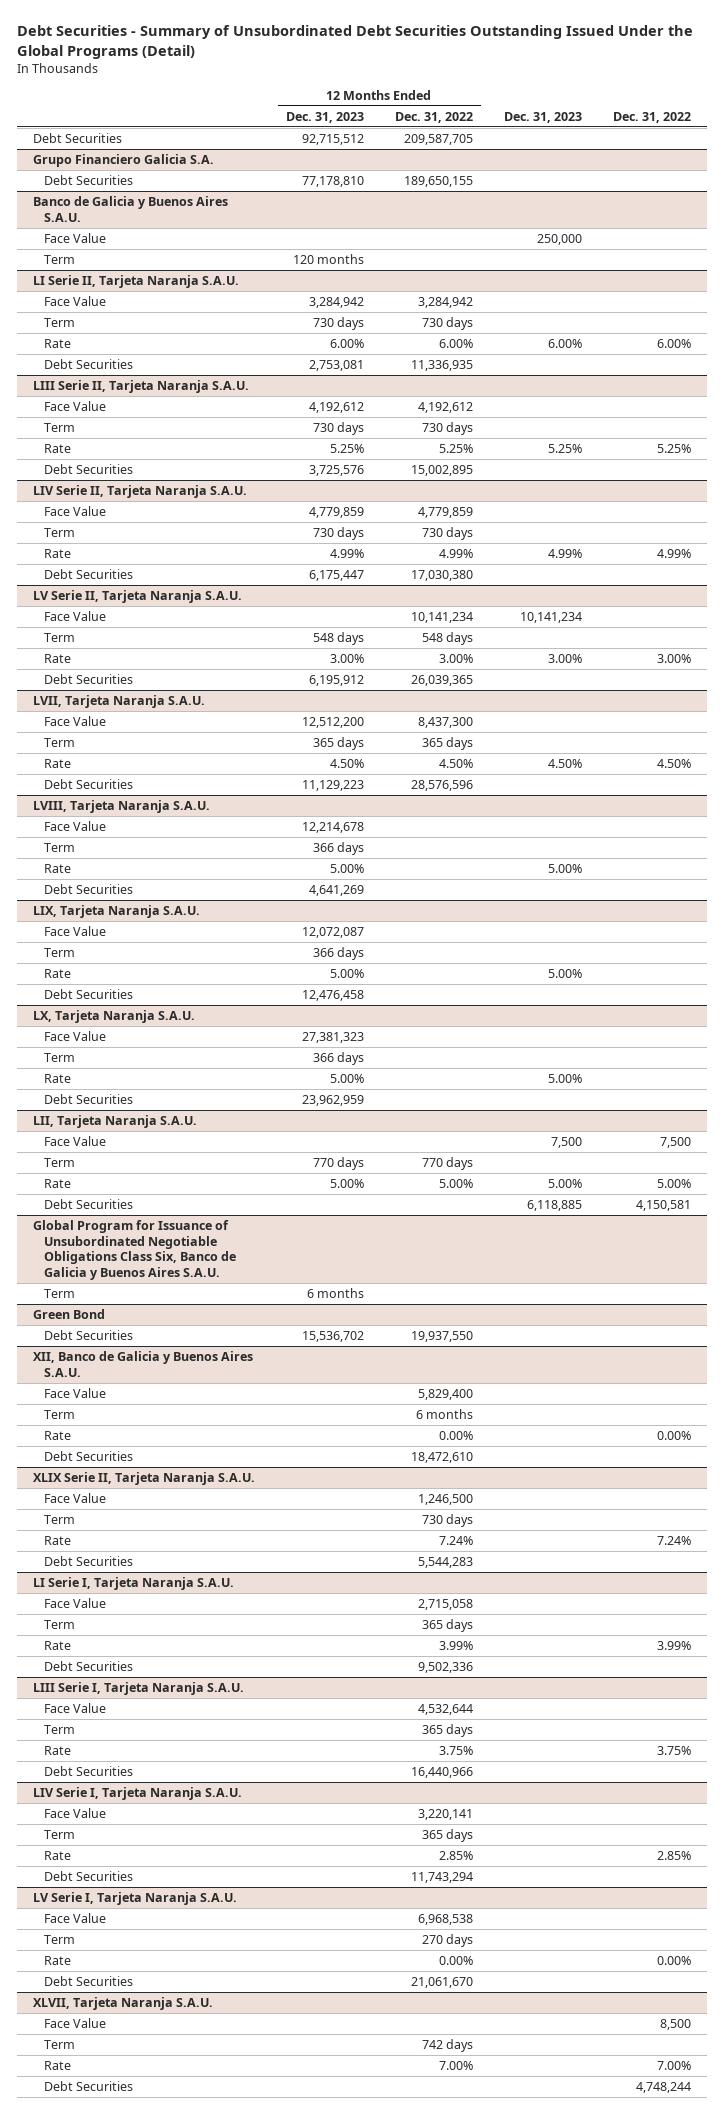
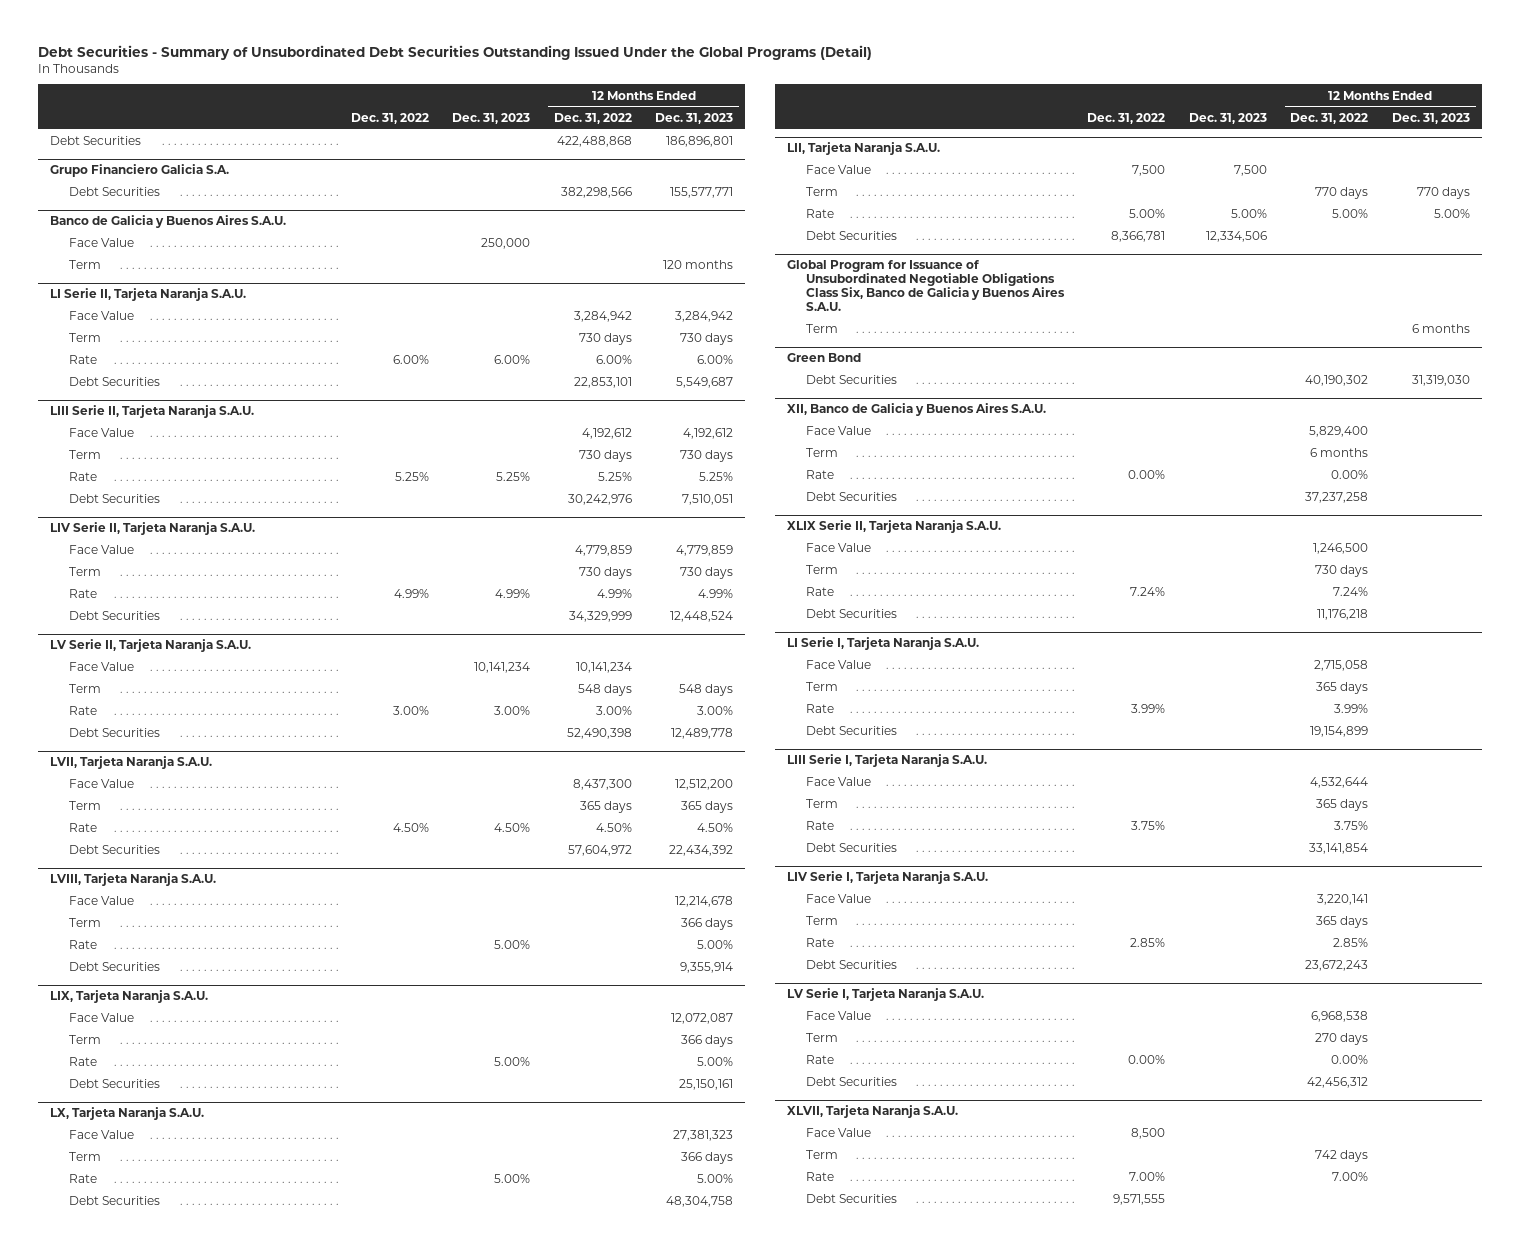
- | 12 Months Ended Dec. 31, 2023 | 12 Months Ended Dec. 31, 2022 | Dec. 31, 2023 | Dec. 31, 2022
+ | Dec. 31, 2022 | Dec. 31, 2023 | 12 Months Ended Dec. 31, 2022 | 12 Months Ended Dec. 31, 2023
- Debt Securities | 92,715,512 | 209,587,705 | |
+ Debt Securities | | | 422,488,868 | 186,896,801
@ Grupo Financiero Galicia S.A.
- Debt Securities | 77,178,810 | 189,650,155 | |
+ Debt Securities | | | 382,298,566 | 155,577,771
@ LI Serie II, Tarjeta Naranja S.A.U.
- Debt Securities | 2,753,081 | 11,336,935 | |
+ Debt Securities | | | 22,853,101 | 5,549,687
@ LIII Serie II, Tarjeta Naranja S.A.U.
- Debt Securities | 3,725,576 | 15,002,895 | |
+ Debt Securities | | | 30,242,976 | 7,510,051
@ LIV Serie II, Tarjeta Naranja S.A.U.
- Debt Securities | 6,175,447 | 17,030,380 | |
+ Debt Securities | | | 34,329,999 | 12,448,524
@ LV Serie II, Tarjeta Naranja S.A.U.
- Debt Securities | 6,195,912 | 26,039,365 | |
+ Debt Securities | | | 52,490,398 | 12,489,778
@ LVII, Tarjeta Naranja S.A.U.
- Debt Securities | 11,129,223 | 28,576,596 | |
+ Debt Securities | | | 57,604,972 | 22,434,392
@ LVIII, Tarjeta Naranja S.A.U.
- Debt Securities | 4,641,269 | | |
+ Debt Securities | | | | 9,355,914
@ LIX, Tarjeta Naranja S.A.U.
- Debt Securities | 12,476,458 | | |
+ Debt Securities | | | | 25,150,161
@ LX, Tarjeta Naranja S.A.U.
- Debt Securities | 23,962,959 | | |
+ Debt Securities | | | | 48,304,758
@ LII, Tarjeta Naranja S.A.U.
- Debt Securities | | | 6,118,885 | 4,150,581
+ Debt Securities | 8,366,781 | 12,334,506 | |
@ Green Bond
- Debt Securities | 15,536,702 | 19,937,550 | |
+ Debt Securities | | | 40,190,302 | 31,319,030
@ XII, Banco de Galicia y Buenos Aires S.A.U.
- Debt Securities | | 18,472,610 | |
+ Debt Securities | | | 37,237,258 |
@ XLIX Serie II, Tarjeta Naranja S.A.U.
- Debt Securities | | 5,544,283 | |
+ Debt Securities | | | 11,176,218 |
@ LI Serie I, Tarjeta Naranja S.A.U.
- Debt Securities | | 9,502,336 | |
+ Debt Securities | | | 19,154,899 |
@ LIII Serie I, Tarjeta Naranja S.A.U.
- Debt Securities | | 16,440,966 | |
+ Debt Securities | | | 33,141,854 |
@ LIV Serie I, Tarjeta Naranja S.A.U.
- Debt Securities | | 11,743,294 | |
+ Debt Securities | | | 23,672,243 |
@ LV Serie I, Tarjeta Naranja S.A.U.
- Debt Securities | | 21,061,670 | |
+ Debt Securities | | | 42,456,312 |
@ XLVII, Tarjeta Naranja S.A.U.
- Debt Securities | | | | 4,748,244
+ Debt Securities | 9,571,555 | | |

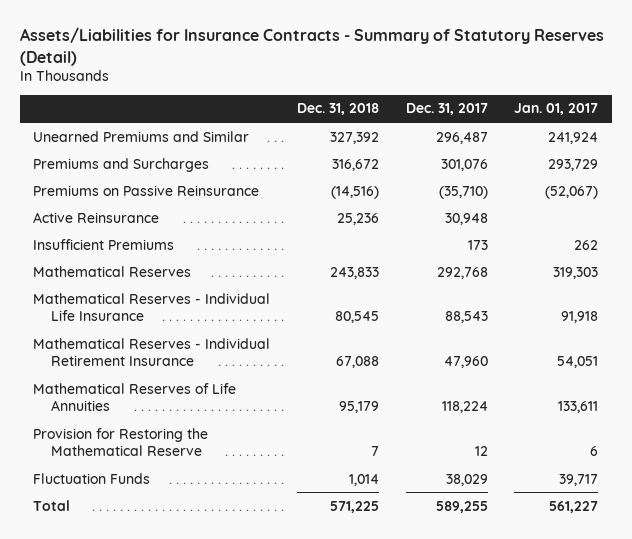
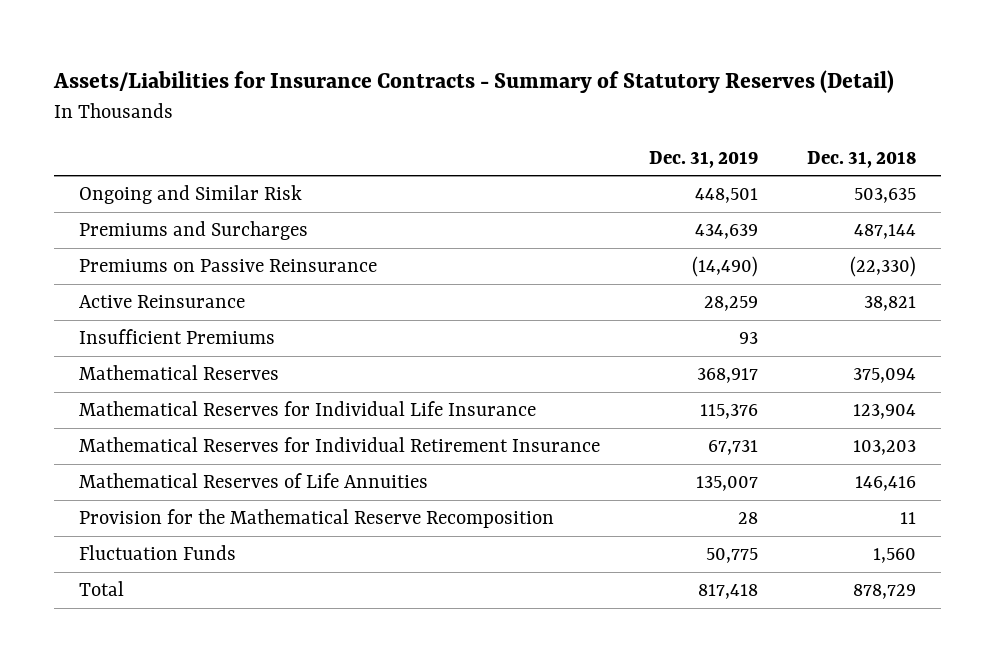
- | Dec. 31, 2018 | Dec. 31, 2017 | Jan. 01, 2017
+ | Dec. 31, 2019 | Dec. 31, 2018
- Unearned Premiums and Similar | 327,392 | 296,487 | 241,924
- Premiums and Surcharges | 316,672 | 301,076 | 293,729
- Premiums on Passive Reinsurance | (14,516) | (35,710) | (52,067)
- Active Reinsurance | 25,236 | 30,948 |
+ Ongoing and Similar Risk | 448,501 | 503,635
+ Premiums and Surcharges | 434,639 | 487,144
+ Premiums on Passive Reinsurance | (14,490) | (22,330)
+ Active Reinsurance | 28,259 | 38,821
- Mathematical Reserves | 243,833 | 292,768 | 319,303
- Mathematical Reserves - Individual Life Insurance | 80,545 | 88,543 | 91,918
- Mathematical Reserves - Individual Retirement Insurance | 67,088 | 47,960 | 54,051
- Mathematical Reserves of Life Annuities | 95,179 | 118,224 | 133,611
- Provision for Restoring the Mathematical Reserve | 7 | 12 | 6
- Fluctuation Funds | 1,014 | 38,029 | 39,717
- Total | 571,225 | 589,255 | 561,227
+ Mathematical Reserves | 368,917 | 375,094
+ Mathematical Reserves for Individual Life Insurance | 115,376 | 123,904
+ Mathematical Reserves for Individual Retirement Insurance | 67,731 | 103,203
+ Mathematical Reserves of Life Annuities | 135,007 | 146,416
+ Provision for the Mathematical Reserve Recomposition | 28 | 11
+ Fluctuation Funds | 50,775 | 1,560
+ Total | 817,418 | 878,729

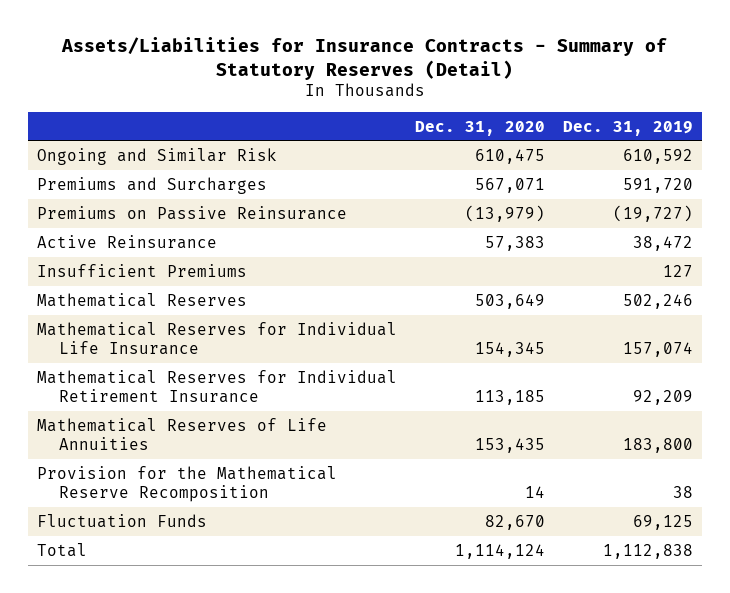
- | Dec. 31, 2019 | Dec. 31, 2018
+ | Dec. 31, 2020 | Dec. 31, 2019
- Ongoing and Similar Risk | 448,501 | 503,635
- Premiums and Surcharges | 434,639 | 487,144
- Premiums on Passive Reinsurance | (14,490) | (22,330)
- Active Reinsurance | 28,259 | 38,821
- Insufficient Premiums | 93 |
- Mathematical Reserves | 368,917 | 375,094
- Mathematical Reserves for Individual Life Insurance | 115,376 | 123,904
- Mathematical Reserves for Individual Retirement Insurance | 67,731 | 103,203
- Mathematical Reserves of Life Annuities | 135,007 | 146,416
- Provision for the Mathematical Reserve Recomposition | 28 | 11
- Fluctuation Funds | 50,775 | 1,560
- Total | 817,418 | 878,729
+ Ongoing and Similar Risk | 610,475 | 610,592
+ Premiums and Surcharges | 567,071 | 591,720
+ Premiums on Passive Reinsurance | (13,979) | (19,727)
+ Active Reinsurance | 57,383 | 38,472
+ Insufficient Premiums | | 127
+ Mathematical Reserves | 503,649 | 502,246
+ Mathematical Reserves for Individual Life Insurance | 154,345 | 157,074
+ Mathematical Reserves for Individual Retirement Insurance | 113,185 | 92,209
+ Mathematical Reserves of Life Annuities | 153,435 | 183,800
+ Provision for the Mathematical Reserve Recomposition | 14 | 38
+ Fluctuation Funds | 82,670 | 69,125
+ Total | 1,114,124 | 1,112,838

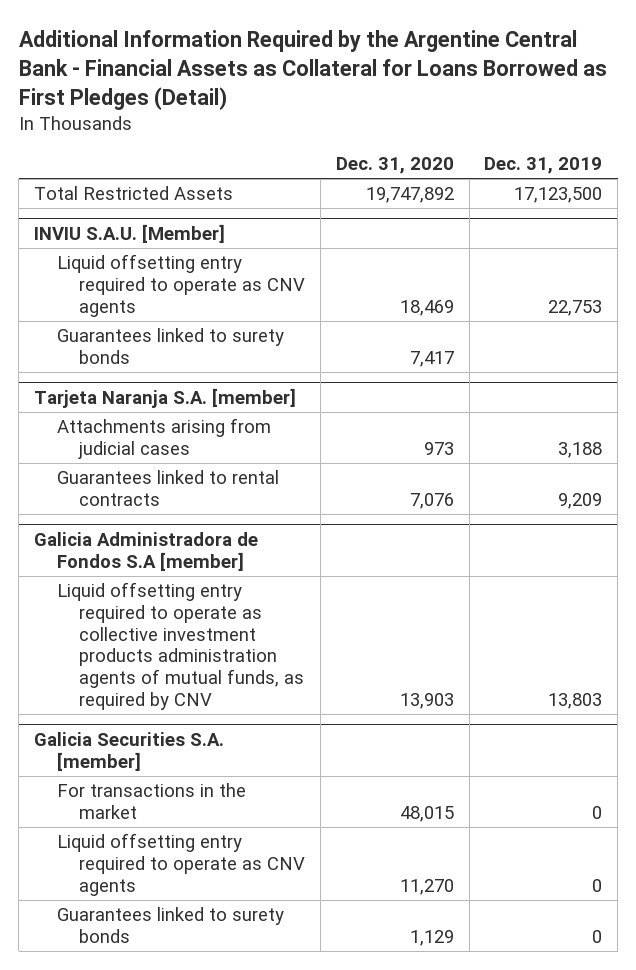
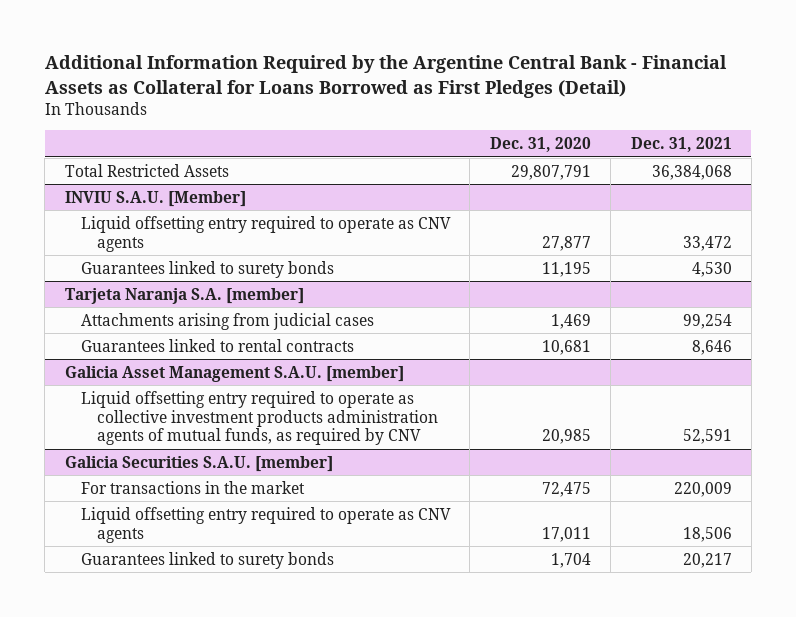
- | Dec. 31, 2020 | Dec. 31, 2019
+ | Dec. 31, 2020 | Dec. 31, 2021
- Total Restricted Assets | 19,747,892 | 17,123,500
+ Total Restricted Assets | 29,807,791 | 36,384,068
@ INVIU S.A.U. [Member]
- Liquid offsetting entry required to operate as CNV agents | 18,469 | 22,753
- Guarantees linked to surety bonds | 7,417 |
+ Liquid offsetting entry required to operate as CNV agents | 27,877 | 33,472
+ Guarantees linked to surety bonds | 11,195 | 4,530
@ Tarjeta Naranja S.A. [member]
- Attachments arising from judicial cases | 973 | 3,188
- Guarantees linked to rental contracts | 7,076 | 9,209
- Galicia Administradora de Fondos S.A [member]
- Liquid offsetting entry required to operate as collective investment products administration agents of mutual funds, as required by CNV | 13,903 | 13,803
- Galicia Securities S.A. [member]
- For transactions in the market | 48,015 | 0
- Liquid offsetting entry required to operate as CNV agents | 11,270 | 0
- Guarantees linked to surety bonds | 1,129 | 0
@ Tarjeta Naranja S.A. [member]
+ Attachments arising from judicial cases | 1,469 | 99,254
+ Guarantees linked to rental contracts | 10,681 | 8,646
+ Galicia Asset Management S.A.U. [member]
+ Liquid offsetting entry required to operate as collective investment products administration agents of mutual funds, as required by CNV | 20,985 | 52,591
+ Galicia Securities S.A.U. [member]
+ For transactions in the market | 72,475 | 220,009
+ Liquid offsetting entry required to operate as CNV agents | 17,011 | 18,506
+ Guarantees linked to surety bonds | 1,704 | 20,217

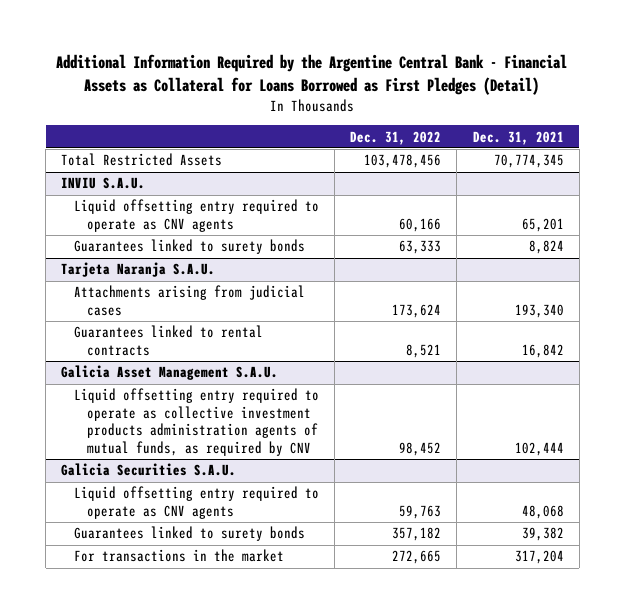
- | Dec. 31, 2020 | Dec. 31, 2021
+ | Dec. 31, 2022 | Dec. 31, 2021
- Total Restricted Assets | 29,807,791 | 36,384,068
- INVIU S.A.U. [Member]
- Liquid offsetting entry required to operate as CNV agents | 27,877 | 33,472
- Guarantees linked to surety bonds | 11,195 | 4,530
- Tarjeta Naranja S.A. [member]
- Attachments arising from judicial cases | 1,469 | 99,254
- Guarantees linked to rental contracts | 10,681 | 8,646
- Galicia Asset Management S.A.U. [member]
- Liquid offsetting entry required to operate as collective investment products administration agents of mutual funds, as required by CNV | 20,985 | 52,591
- Galicia Securities S.A.U. [member]
- For transactions in the market | 72,475 | 220,009
- Liquid offsetting entry required to operate as CNV agents | 17,011 | 18,506
- Guarantees linked to surety bonds | 1,704 | 20,217
+ Total Restricted Assets | 103,478,456 | 70,774,345
+ INVIU S.A.U.
+ Liquid offsetting entry required to operate as CNV agents | 60,166 | 65,201
+ Guarantees linked to surety bonds | 63,333 | 8,824
+ Tarjeta Naranja S.A.U.
+ Attachments arising from judicial cases | 173,624 | 193,340
+ Guarantees linked to rental contracts | 8,521 | 16,842
+ Galicia Asset Management S.A.U.
+ Liquid offsetting entry required to operate as collective investment products administration agents of mutual funds, as required by CNV | 98,452 | 102,444
+ Galicia Securities S.A.U.
+ Liquid offsetting entry required to operate as CNV agents | 59,763 | 48,068
+ Guarantees linked to surety bonds | 357,182 | 39,382
+ For transactions in the market | 272,665 | 317,204

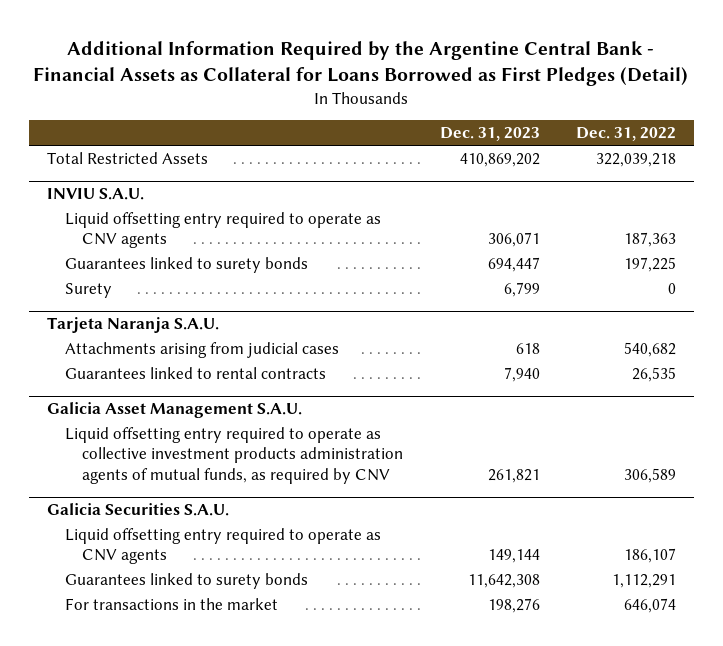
- | Dec. 31, 2022 | Dec. 31, 2021
+ | Dec. 31, 2023 | Dec. 31, 2022
- Total Restricted Assets | 103,478,456 | 70,774,345
+ Total Restricted Assets | 410,869,202 | 322,039,218
@ INVIU S.A.U.
- Liquid offsetting entry required to operate as CNV agents | 60,166 | 65,201
- Guarantees linked to surety bonds | 63,333 | 8,824
+ Liquid offsetting entry required to operate as CNV agents | 306,071 | 187,363
+ Guarantees linked to surety bonds | 694,447 | 197,225
+ Surety | 6,799 | 0
@ Tarjeta Naranja S.A.U.
- Attachments arising from judicial cases | 173,624 | 193,340
- Guarantees linked to rental contracts | 8,521 | 16,842
+ Attachments arising from judicial cases | 618 | 540,682
+ Guarantees linked to rental contracts | 7,940 | 26,535
@ Galicia Asset Management S.A.U.
- Liquid offsetting entry required to operate as collective investment products administration agents of mutual funds, as required by CNV | 98,452 | 102,444
+ Liquid offsetting entry required to operate as collective investment products administration agents of mutual funds, as required by CNV | 261,821 | 306,589
@ Galicia Securities S.A.U.
- Liquid offsetting entry required to operate as CNV agents | 59,763 | 48,068
- Guarantees linked to surety bonds | 357,182 | 39,382
- For transactions in the market | 272,665 | 317,204
+ Liquid offsetting entry required to operate as CNV agents | 149,144 | 186,107
+ Guarantees linked to surety bonds | 11,642,308 | 1,112,291
+ For transactions in the market | 198,276 | 646,074

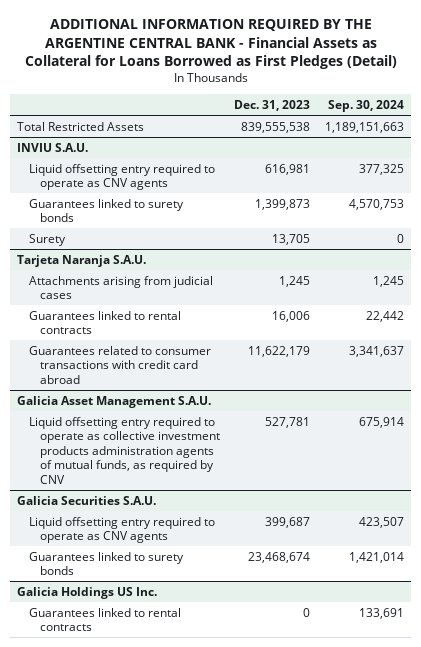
- Additional Information Required by the Argentine Central Bank - Financial Assets as Collateral for Loans Borrowed as First Pledges (Detail)
+ ADDITIONAL INFORMATION REQUIRED BY THE ARGENTINE CENTRAL BANK - Financial Assets as Collateral for Loans Borrowed as First Pledges (Detail)
- | Dec. 31, 2023 | Dec. 31, 2022
+ | Dec. 31, 2023 | Sep. 30, 2024
- Total Restricted Assets | 410,869,202 | 322,039,218
+ Total Restricted Assets | 839,555,538 | 1,189,151,663
@ INVIU S.A.U.
- Liquid offsetting entry required to operate as CNV agents | 306,071 | 187,363
- Guarantees linked to surety bonds | 694,447 | 197,225
- Surety | 6,799 | 0
+ Liquid offsetting entry required to operate as CNV agents | 616,981 | 377,325
+ Guarantees linked to surety bonds | 1,399,873 | 4,570,753
+ Surety | 13,705 | 0
@ Tarjeta Naranja S.A.U.
- Attachments arising from judicial cases | 618 | 540,682
- Guarantees linked to rental contracts | 7,940 | 26,535
+ Attachments arising from judicial cases | 1,245 | 1,245
+ Guarantees linked to rental contracts | 16,006 | 22,442
+ Guarantees related to consumer transactions with credit card abroad | 11,622,179 | 3,341,637
@ Galicia Asset Management S.A.U.
- Liquid offsetting entry required to operate as collective investment products administration agents of mutual funds, as required by CNV | 261,821 | 306,589
+ Liquid offsetting entry required to operate as collective investment products administration agents of mutual funds, as required by CNV | 527,781 | 675,914
@ Galicia Securities S.A.U.
- Liquid offsetting entry required to operate as CNV agents | 149,144 | 186,107
- Guarantees linked to surety bonds | 11,642,308 | 1,112,291
- For transactions in the market | 198,276 | 646,074
+ Liquid offsetting entry required to operate as CNV agents | 399,687 | 423,507
+ Guarantees linked to surety bonds | 23,468,674 | 1,421,014
+ Galicia Holdings US Inc.
+ Guarantees linked to rental contracts | 0 | 133,691

